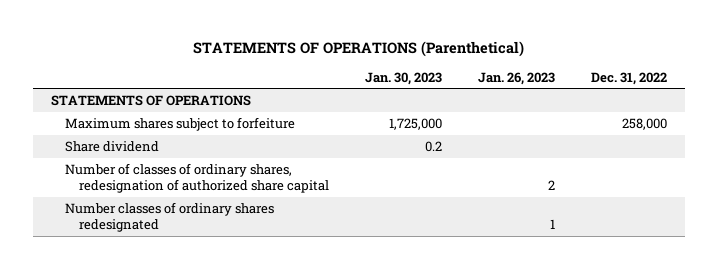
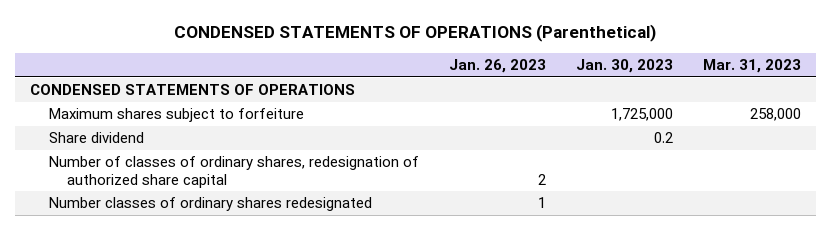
- STATEMENTS OF OPERATIONS (Parenthetical)
+ CONDENSED STATEMENTS OF OPERATIONS (Parenthetical)
- | Jan. 30, 2023 | Jan. 26, 2023 | Dec. 31, 2022
+ | Jan. 26, 2023 | Jan. 30, 2023 | Mar. 31, 2023
- STATEMENTS OF OPERATIONS
+ CONDENSED STATEMENTS OF OPERATIONS

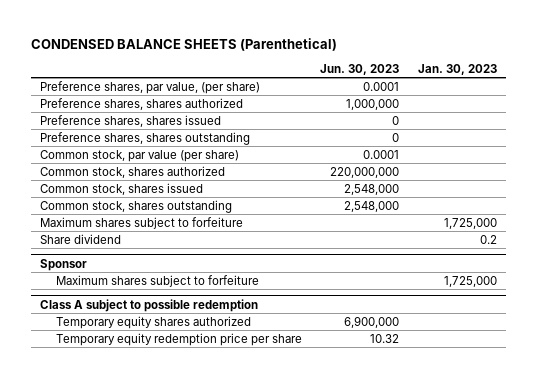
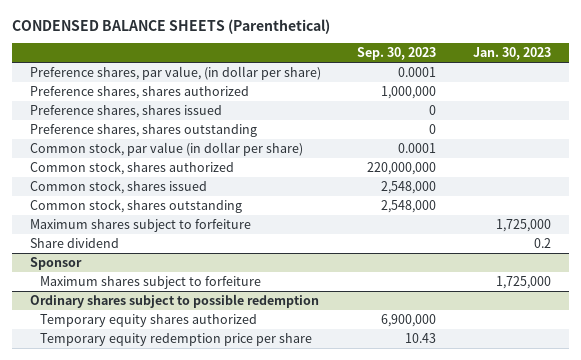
- | Jun. 30, 2023 | Jan. 30, 2023
+ | Sep. 30, 2023 | Jan. 30, 2023
- Preference shares, par value, (per share) | 0.0001 |
+ Preference shares, par value, (in dollar per share) | 0.0001 |
- Common stock, par value (per share) | 0.0001 |
+ Common stock, par value (in dollar per share) | 0.0001 |
- Class A subject to possible redemption
+ Ordinary shares subject to possible redemption

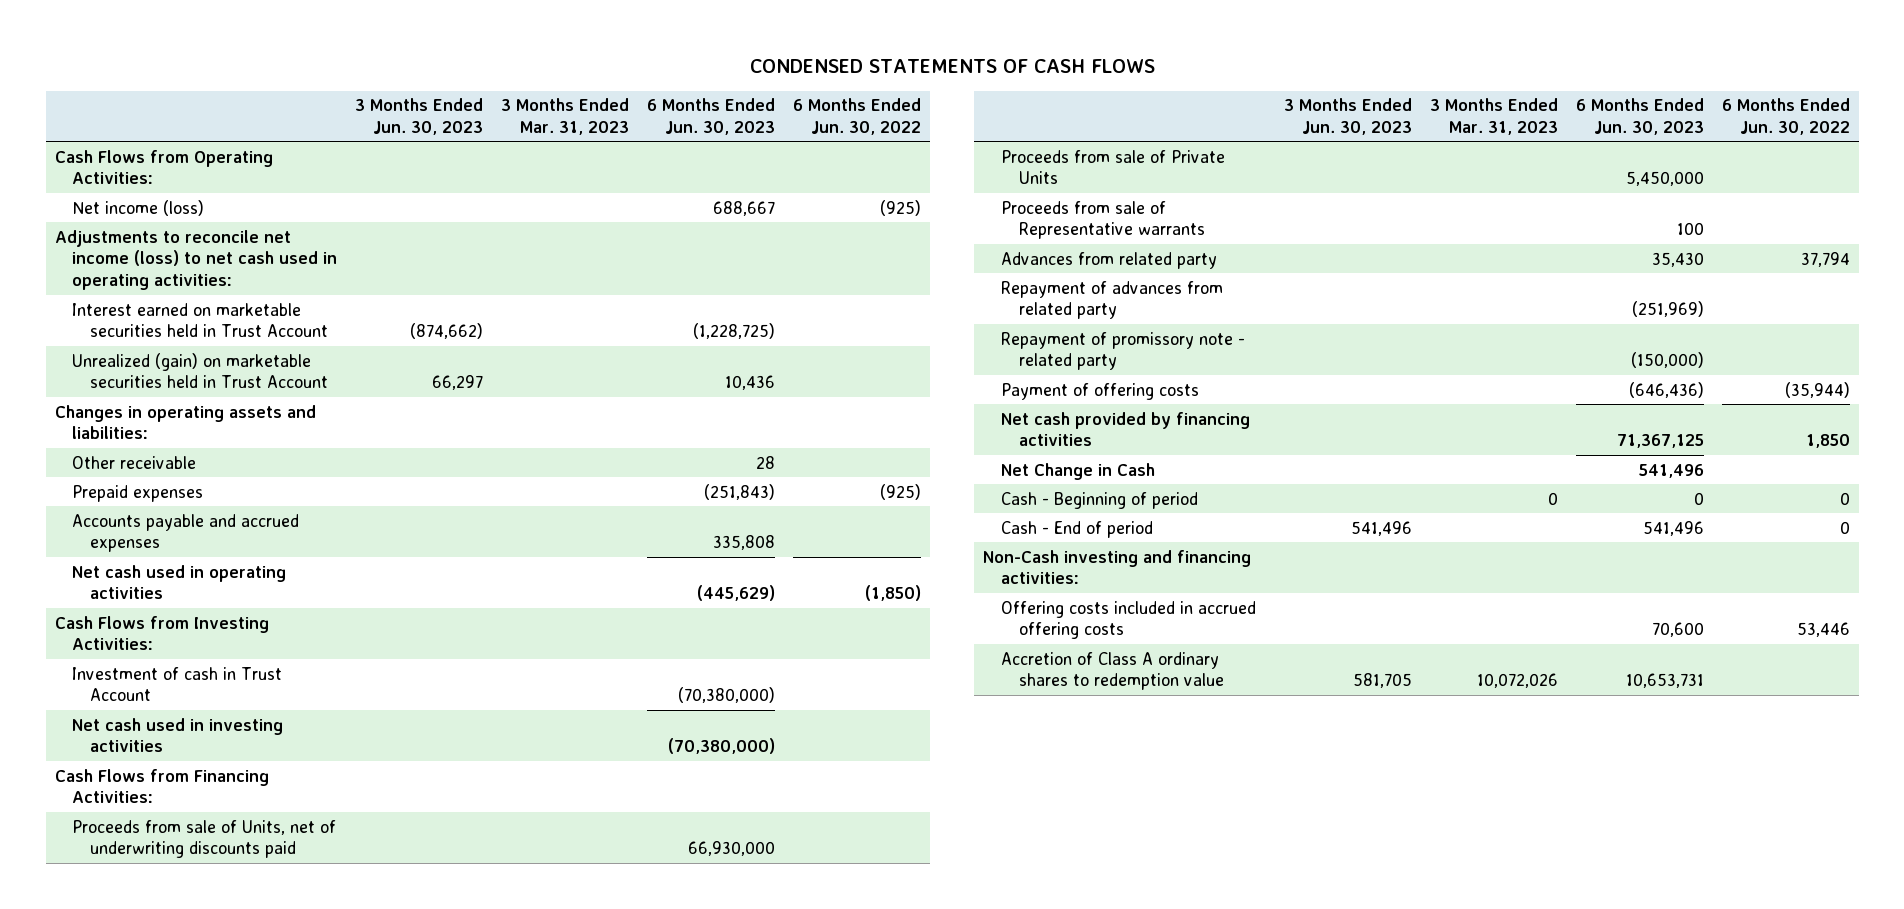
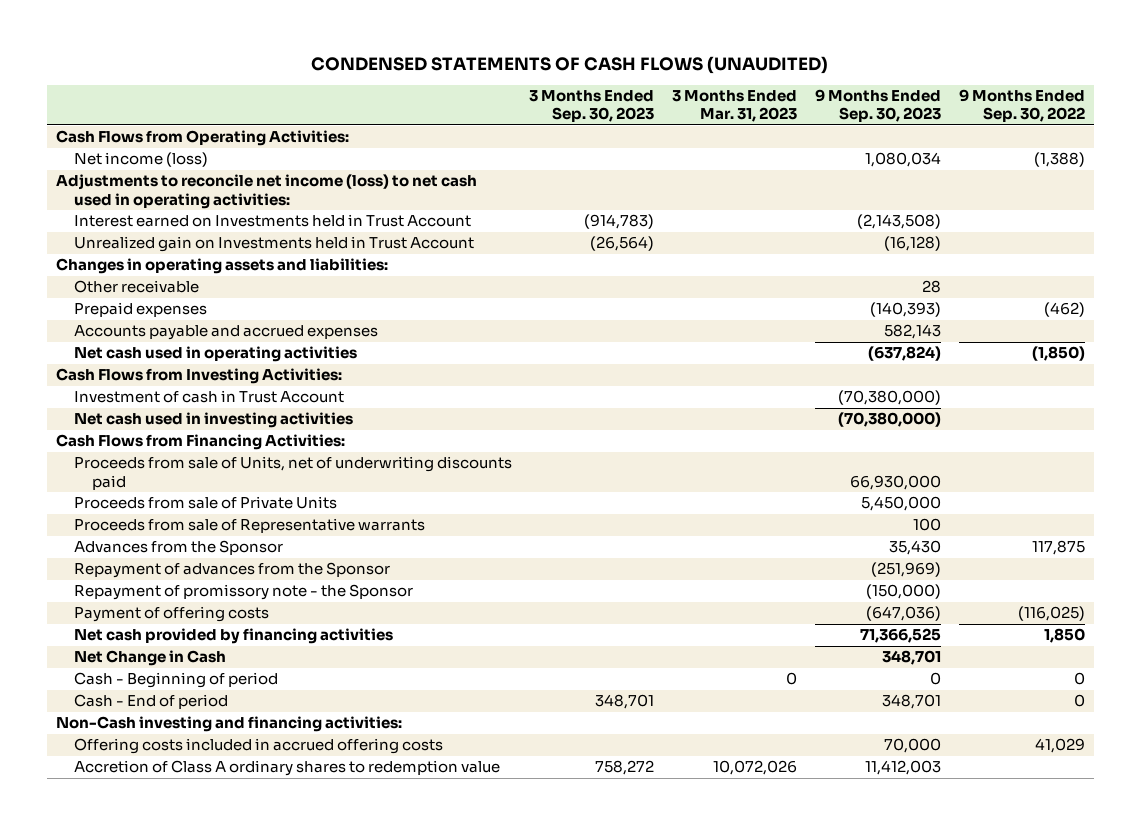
- CONDENSED STATEMENTS OF CASH FLOWS
+ CONDENSED STATEMENTS OF CASH FLOWS (UNAUDITED)
- | 3 Months Ended Jun. 30, 2023 | 3 Months Ended Mar. 31, 2023 | 6 Months Ended Jun. 30, 2023 | 6 Months Ended Jun. 30, 2022
+ | 3 Months Ended Sep. 30, 2023 | 3 Months Ended Mar. 31, 2023 | 9 Months Ended Sep. 30, 2023 | 9 Months Ended Sep. 30, 2022
- Interest earned on marketable securities held in Trust Account | (874,662) | | (1,228,725) |
- Unrealized (gain) on marketable securities held in Trust Account | 66,297 | | 10,436 |
+ Interest earned on Investments held in Trust Account | (914,783) | | (2,143,508) |
+ Unrealized gain on Investments held in Trust Account | (26,564) | | (16,128) |
- Advances from related party | | | 35,430 | 37,794
- Repayment of advances from related party | | | (251,969) |
- Repayment of promissory note - related party | | | (150,000) |
+ Advances from the Sponsor | | | 35,430 | 117,875
+ Repayment of advances from the Sponsor | | | (251,969) |
+ Repayment of promissory note - the Sponsor | | | (150,000) |

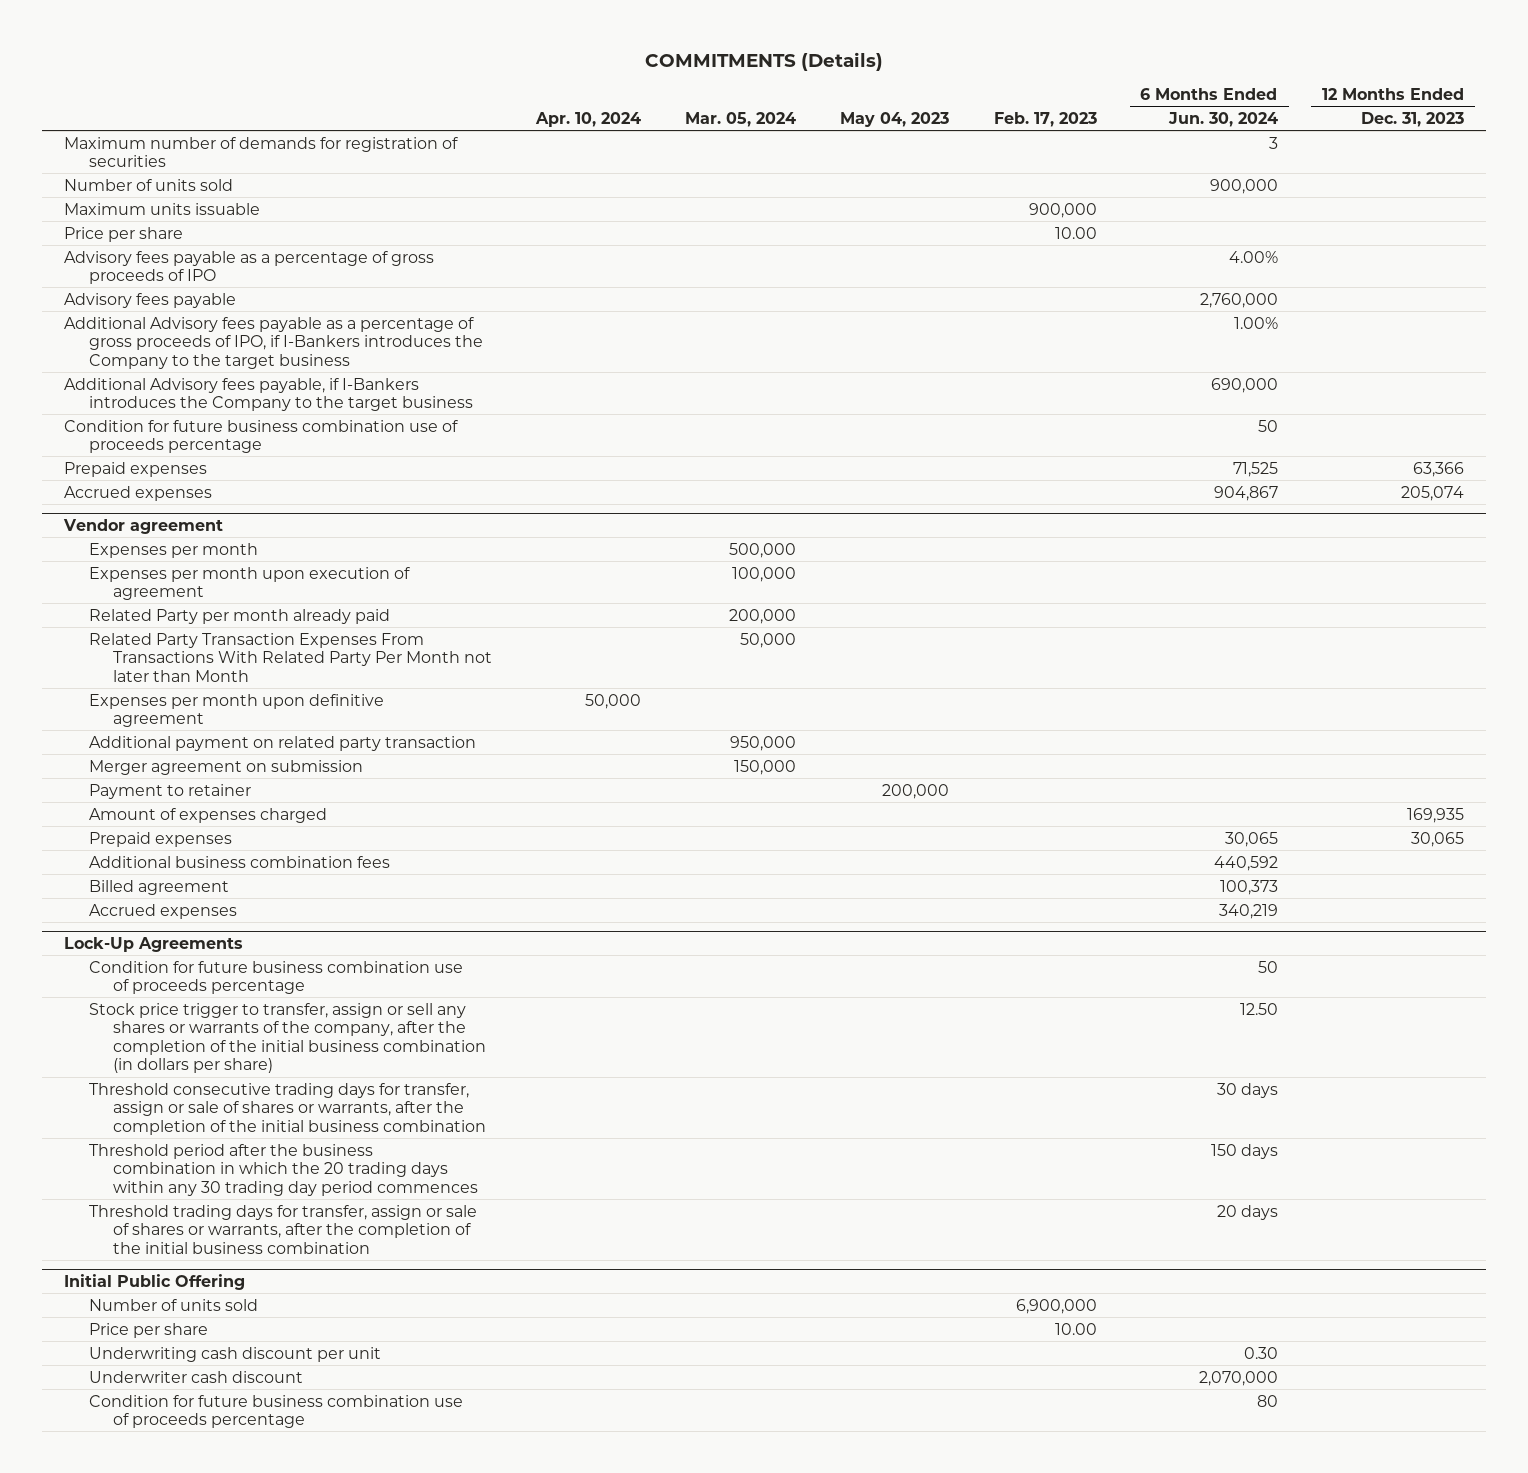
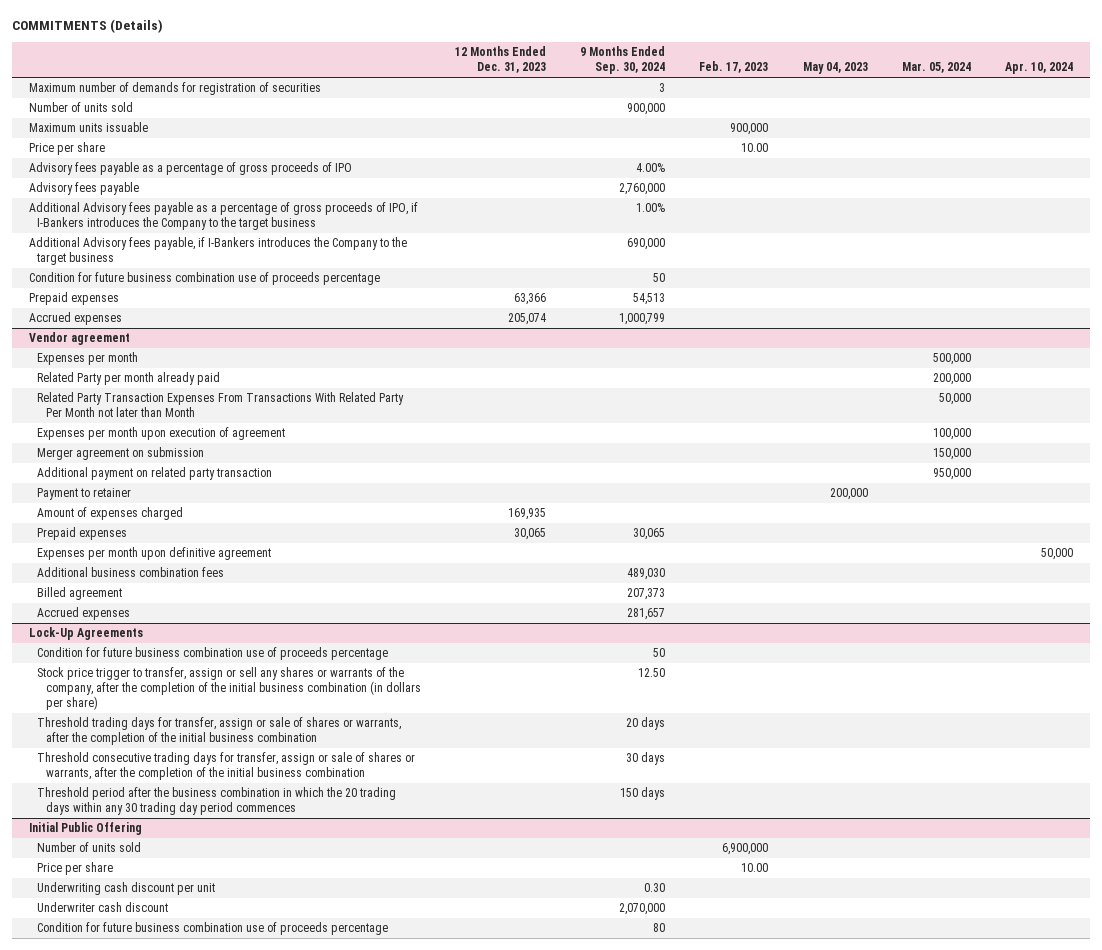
- | Apr. 10, 2024 | Mar. 05, 2024 | May 04, 2023 | Feb. 17, 2023 | 6 Months Ended Jun. 30, 2024 | 12 Months Ended Dec. 31, 2023
+ | 12 Months Ended Dec. 31, 2023 | 9 Months Ended Sep. 30, 2024 | Feb. 17, 2023 | May 04, 2023 | Mar. 05, 2024 | Apr. 10, 2024
@ Vendor agreement
moved down: Expenses per month upon execution of agreement | | | | | 100,000 |
moved down: Additional payment on related party transaction | | | | | 950,000 |
moved down: Expenses per month upon definitive agreement | | | | | | 50,000
@ Lock-Up Agreements
moved up: Threshold trading days for transfer, assign or sale of shares or warrants, after the completion of the initial business combination | | 20 days | | | |

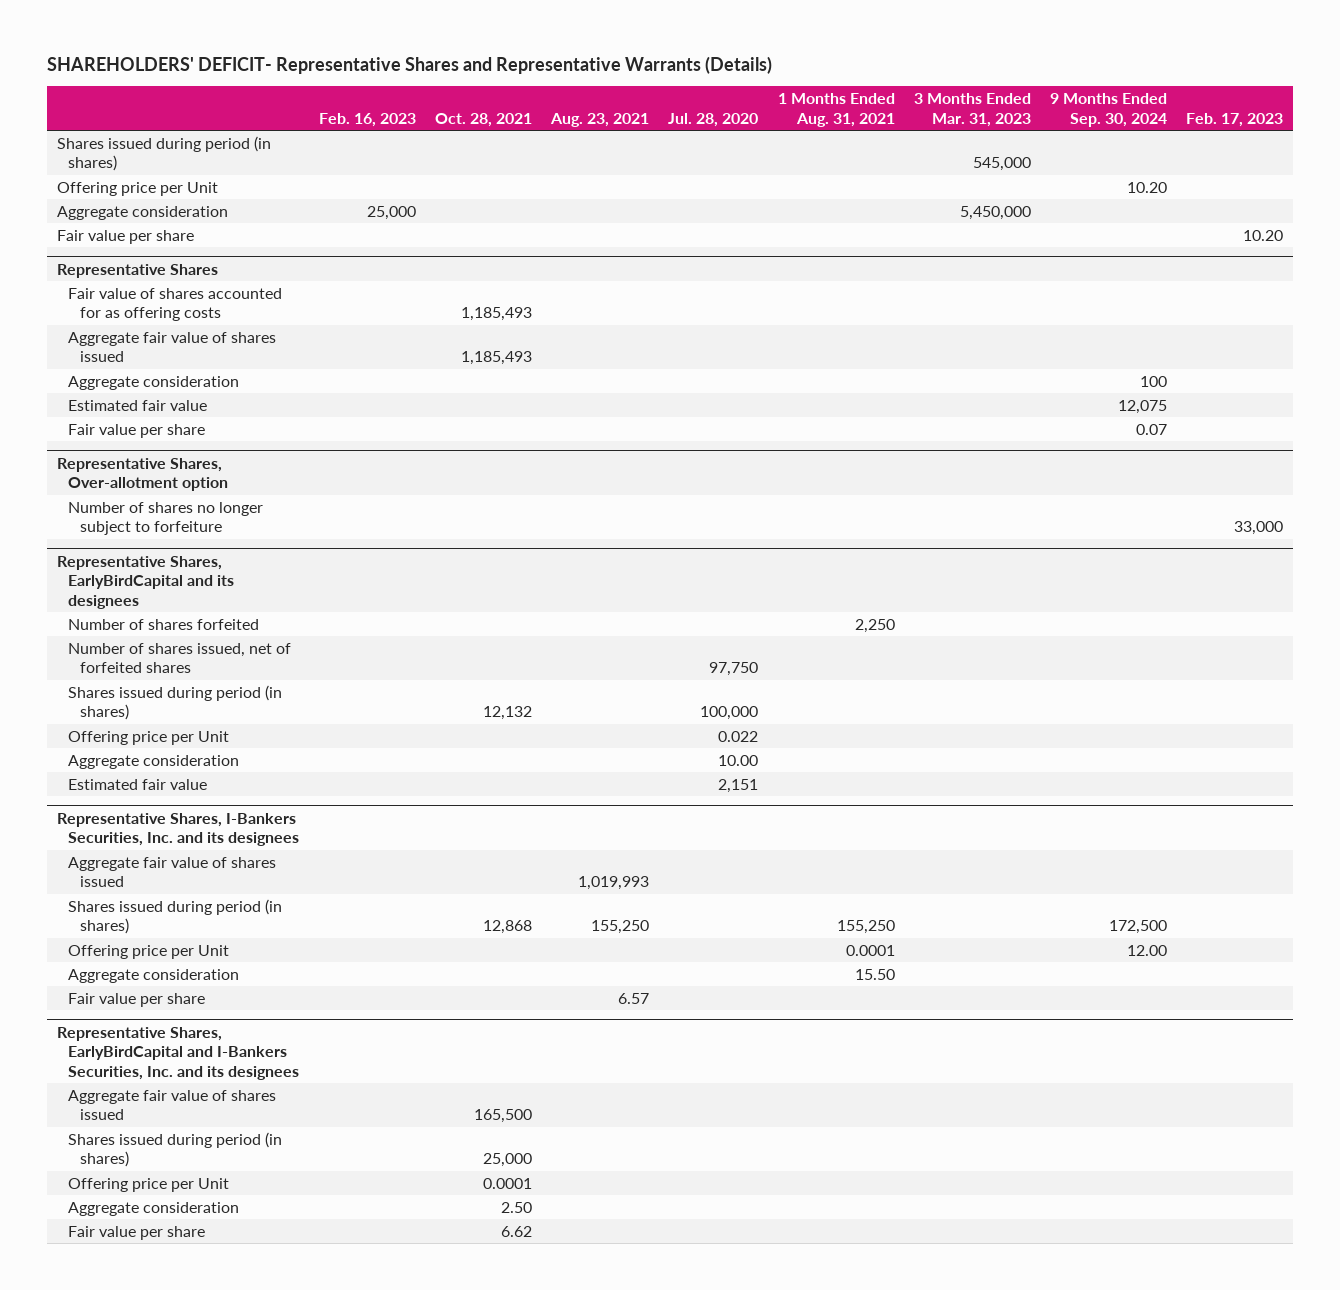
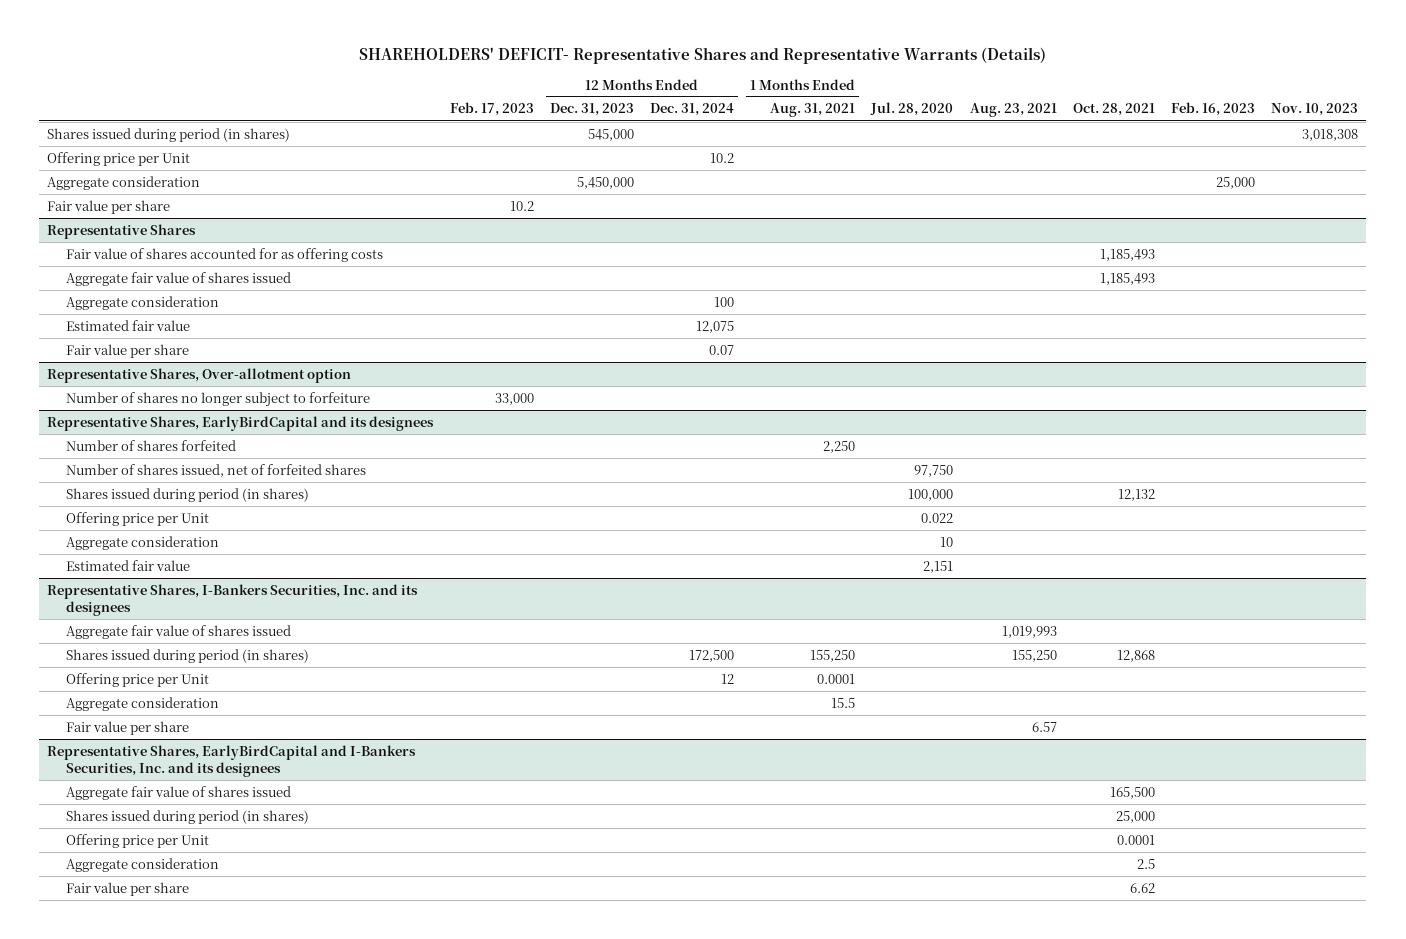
- | Feb. 16, 2023 | Oct. 28, 2021 | Aug. 23, 2021 | Jul. 28, 2020 | 1 Months Ended Aug. 31, 2021 | 3 Months Ended Mar. 31, 2023 | 9 Months Ended Sep. 30, 2024 | Feb. 17, 2023
+ | Feb. 17, 2023 | 12 Months Ended Dec. 31, 2023 | 12 Months Ended Dec. 31, 2024 | 1 Months Ended Aug. 31, 2021 | Jul. 28, 2020 | Aug. 23, 2021 | Oct. 28, 2021 | Feb. 16, 2023 | Nov. 10, 2023
- Fair value per share | | | | | | | | 10.20
+ Fair value per share | 10.2 | | | | | | | |
@ Representative Shares, EarlyBirdCapital and its designees
- Aggregate consideration | | | | 10.00 | | | |
+ Aggregate consideration | | | | | 10 | | | |
@ Representative Shares, I-Bankers Securities, Inc. and its designees
- Aggregate consideration | | | | | 15.50 | | |
+ Aggregate consideration | | | | 15.5 | | | | |
@ Representative Shares, EarlyBirdCapital and I-Bankers Securities, Inc. and its designees
- Aggregate consideration | | 2.50 | | | | | |
+ Aggregate consideration | | | | | | | 2.5 | |

